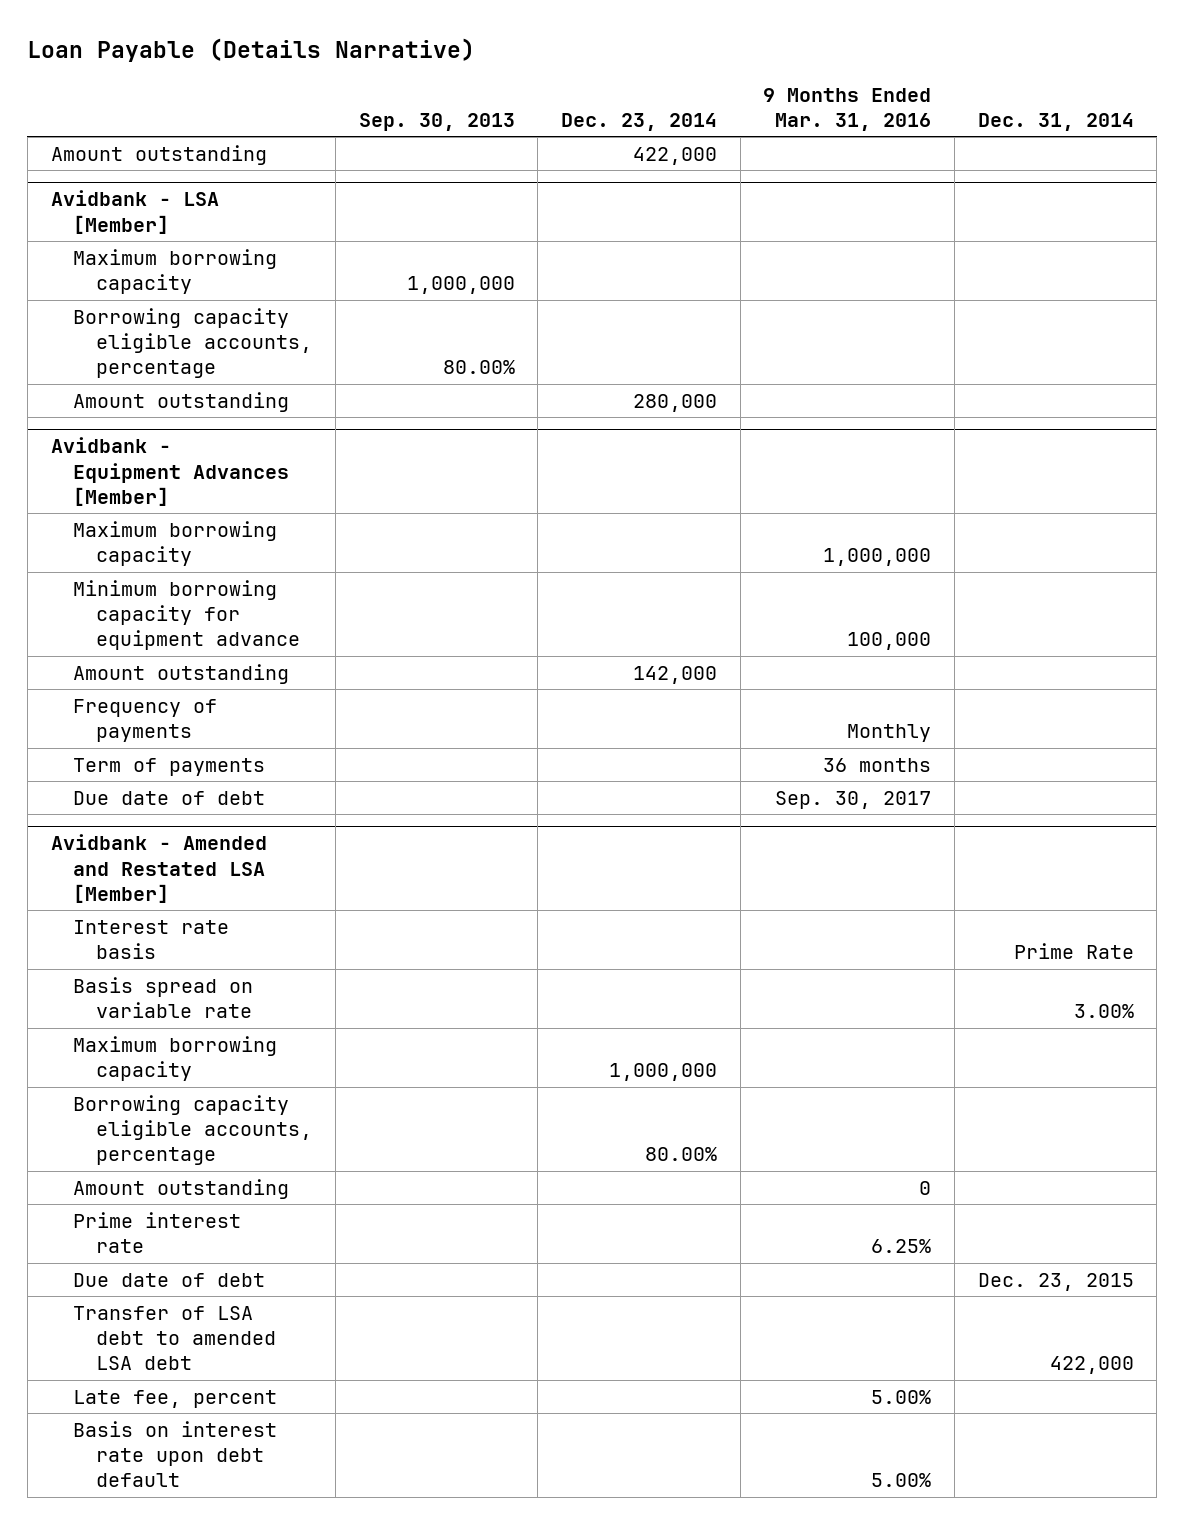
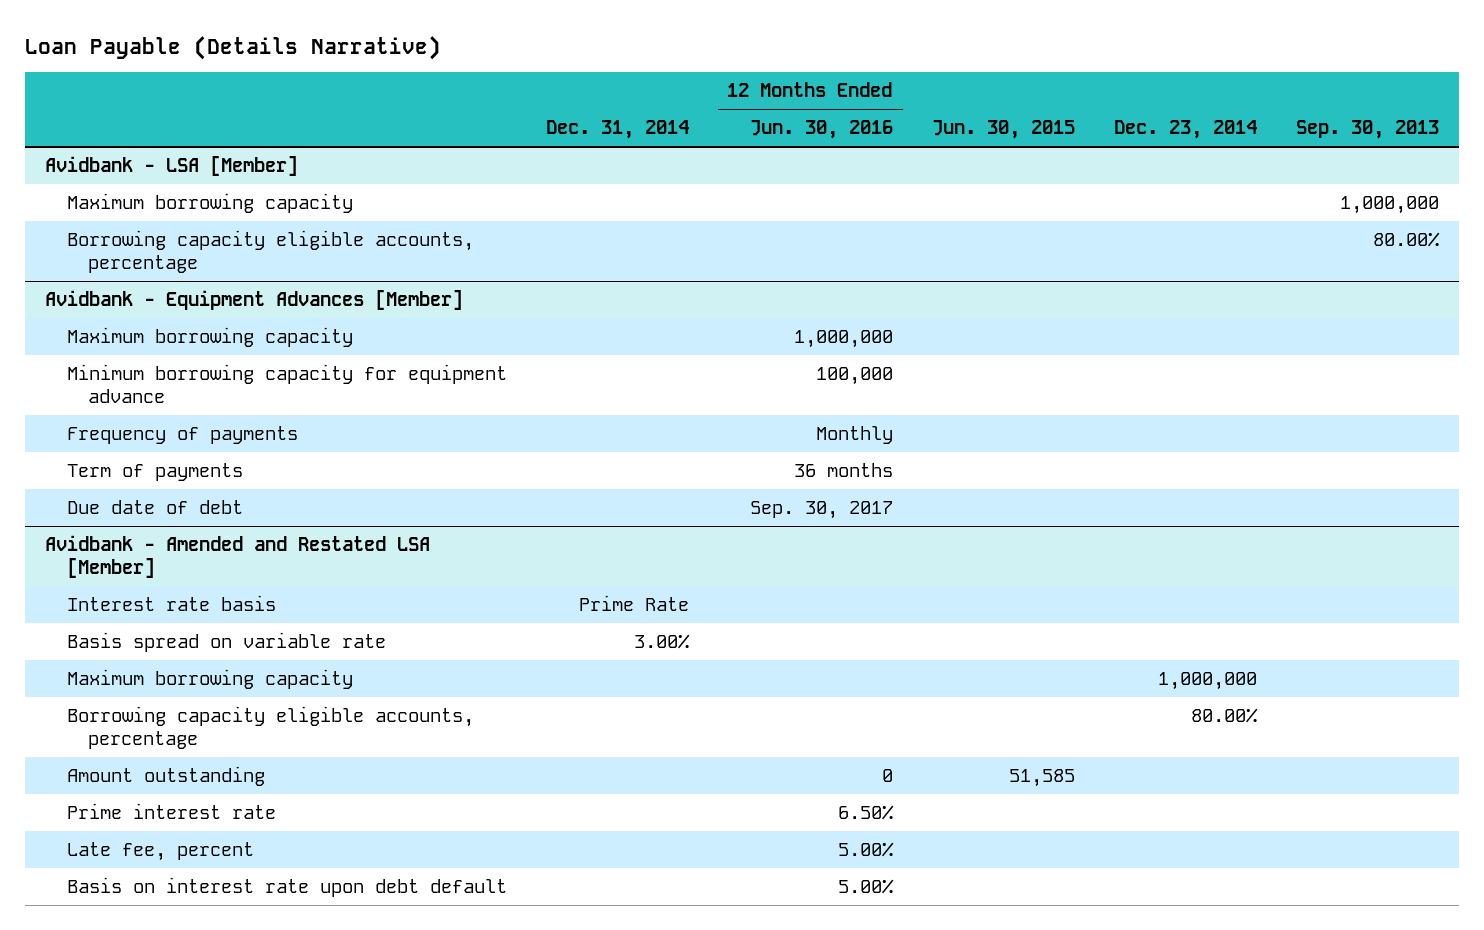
- | Sep. 30, 2013 | Dec. 23, 2014 | 9 Months Ended Mar. 31, 2016 | Dec. 31, 2014
+ | Dec. 31, 2014 | 12 Months Ended Jun. 30, 2016 | Jun. 30, 2015 | Dec. 23, 2014 | Sep. 30, 2013
- Amount outstanding | | 422,000 | |
@ Avidbank - LSA [Member]
- Amount outstanding | | 280,000 | |
@ Avidbank - Equipment Advances [Member]
- Amount outstanding | | 142,000 | |
@ Avidbank - Amended and Restated LSA [Member]
- Due date of debt | | | | Dec. 23, 2015
- Transfer of LSA debt to amended LSA debt | | | | 422,000

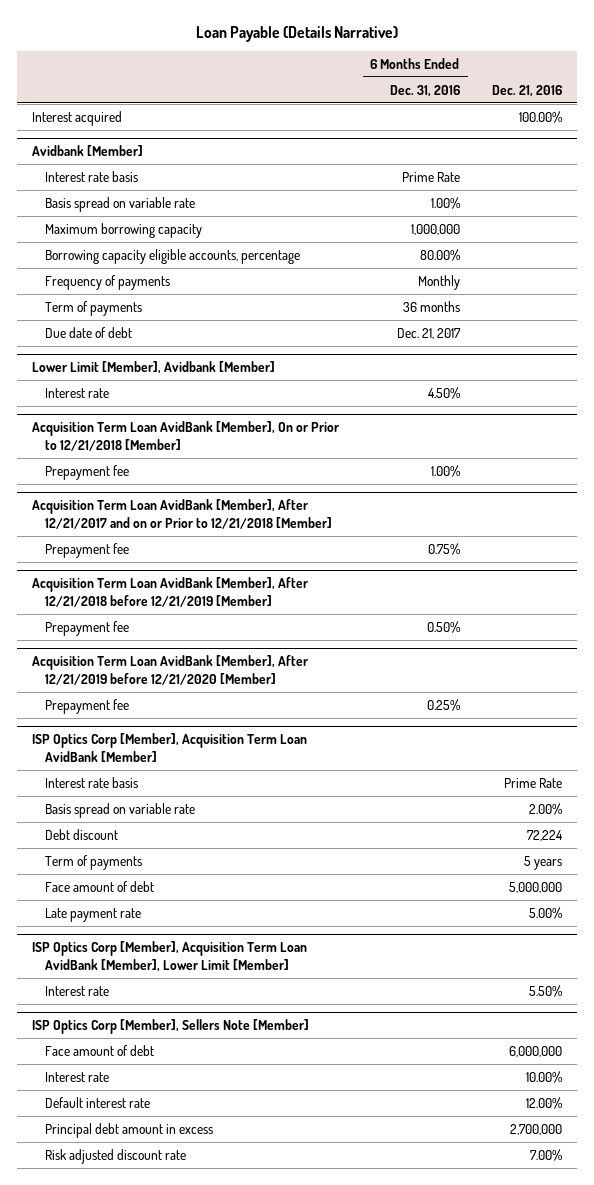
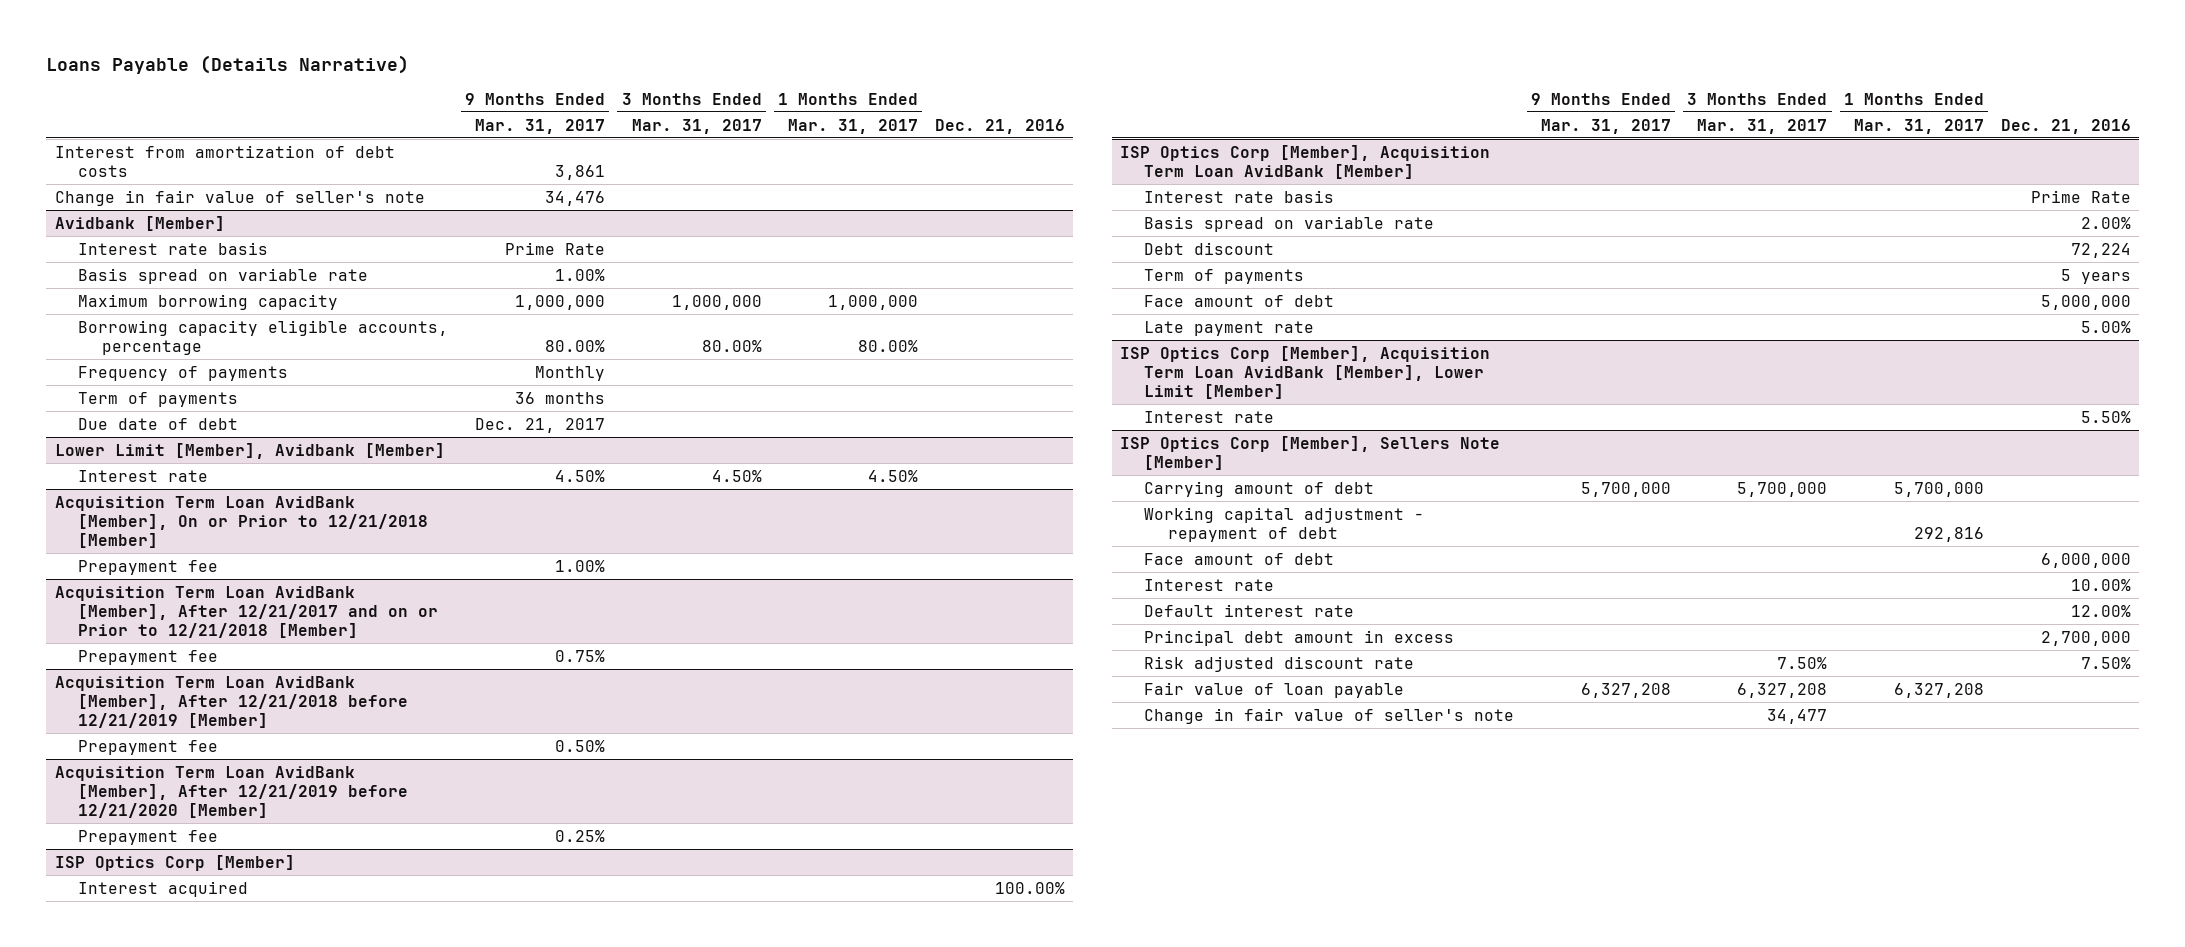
- Loan Payable (Details Narrative)
+ Loans Payable (Details Narrative)
- | 6 Months Ended Dec. 31, 2016 | Dec. 21, 2016
+ | 9 Months Ended Mar. 31, 2017 | 3 Months Ended Mar. 31, 2017 | 1 Months Ended Mar. 31, 2017 | Dec. 21, 2016
- Interest acquired | | 100.00%
+ Interest from amortization of debt costs | 3,861 | | |
+ Change in fair value of seller's note | 34,476 | | |
+ ISP Optics Corp [Member]
+ Interest acquired | | | | 100.00%
@ ISP Optics Corp [Member], Sellers Note [Member]
+ Carrying amount of debt | 5,700,000 | 5,700,000 | 5,700,000 |
+ Working capital adjustment - repayment of debt | | | 292,816 |
- Risk adjusted discount rate | | 7.00%
+ Risk adjusted discount rate | | 7.50% | | 7.50%
+ Fair value of loan payable | 6,327,208 | 6,327,208 | 6,327,208 |
+ Change in fair value of seller's note | | 34,477 | |

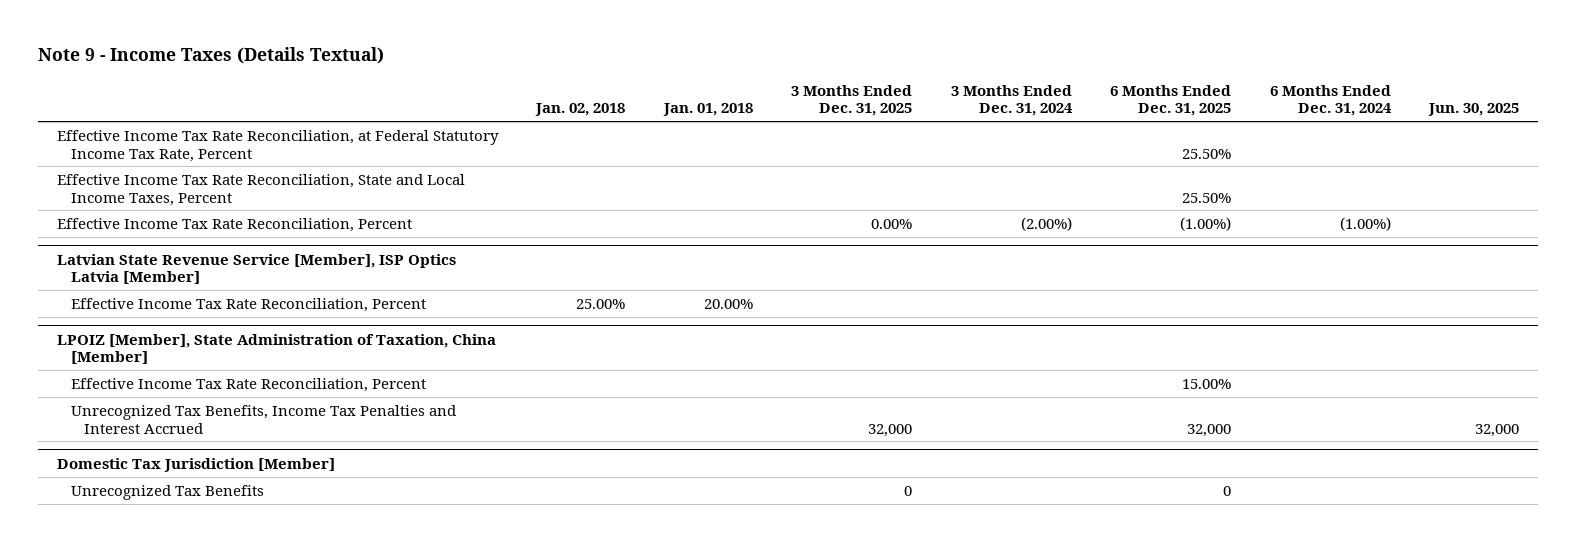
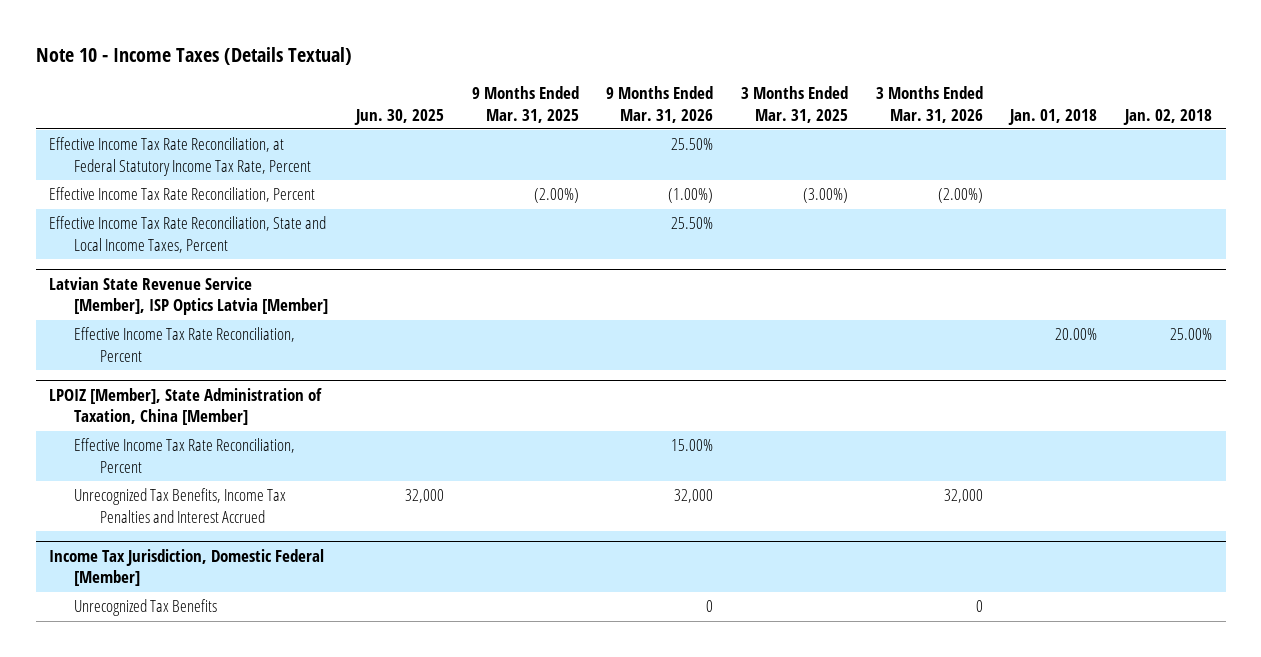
- Note 9 - Income Taxes (Details Textual)
+ Note 10 - Income Taxes (Details Textual)
- | Jan. 02, 2018 | Jan. 01, 2018 | 3 Months Ended Dec. 31, 2025 | 3 Months Ended Dec. 31, 2024 | 6 Months Ended Dec. 31, 2025 | 6 Months Ended Dec. 31, 2024 | Jun. 30, 2025
+ | Jun. 30, 2025 | 9 Months Ended Mar. 31, 2025 | 9 Months Ended Mar. 31, 2026 | 3 Months Ended Mar. 31, 2025 | 3 Months Ended Mar. 31, 2026 | Jan. 01, 2018 | Jan. 02, 2018
moved down: Effective Income Tax Rate Reconciliation, State and Local Income Taxes, Percent | | | 25.50% | | | |
- Domestic Tax Jurisdiction [Member]
+ Income Tax Jurisdiction, Domestic Federal [Member]

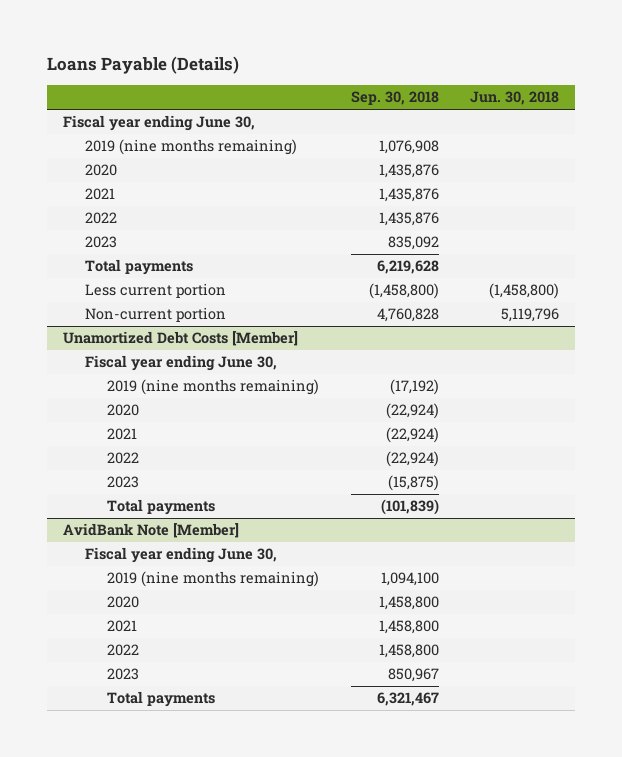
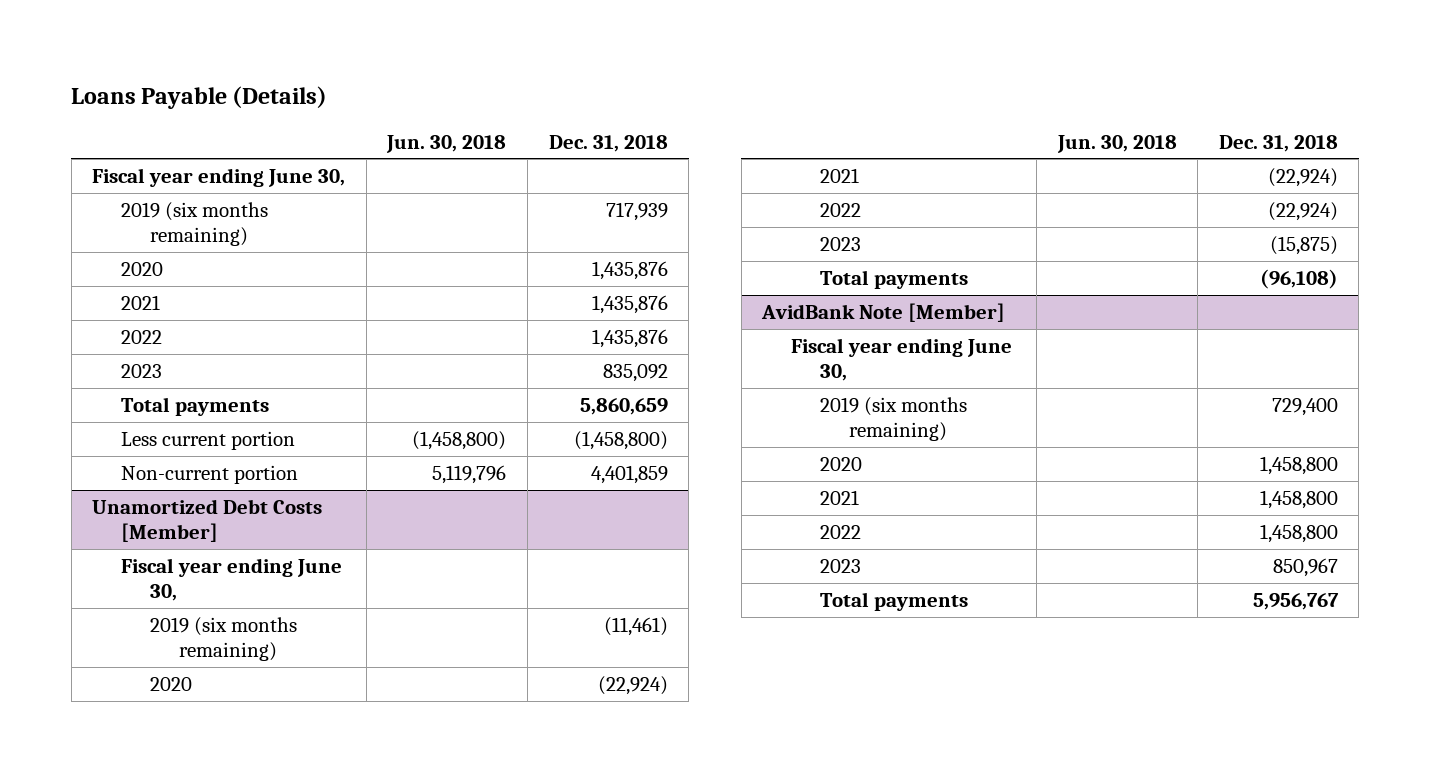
- | Sep. 30, 2018 | Jun. 30, 2018
+ | Jun. 30, 2018 | Dec. 31, 2018
- 2019 (nine months remaining) | 1,076,908 |
+ 2019 (six months remaining) | | 717,939
@ Unamortized Debt Costs [Member]
- 2019 (nine months remaining) | (17,192) |
+ 2019 (six months remaining) | | (11,461)
@ AvidBank Note [Member]
- 2019 (nine months remaining) | 1,094,100 |
+ 2019 (six months remaining) | | 729,400

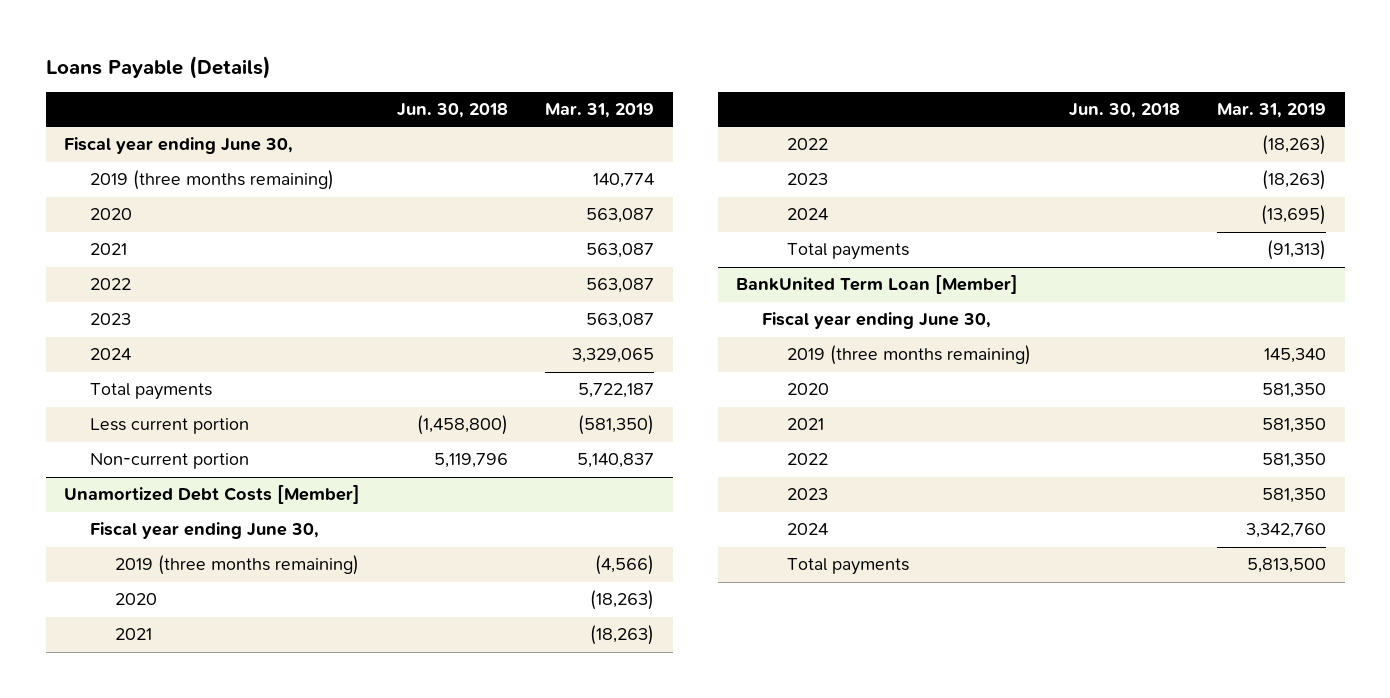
- | Jun. 30, 2018 | Dec. 31, 2018
+ | Jun. 30, 2018 | Mar. 31, 2019
- 2019 (six months remaining) | | 717,939
+ 2019 (three months remaining) | | 140,774
+ 2024 | | 3,329,065
@ Unamortized Debt Costs [Member]
- 2019 (six months remaining) | | (11,461)
+ 2019 (three months remaining) | | (4,566)
+ 2024 | | (13,695)
- AvidBank Note [Member]
- Fiscal year ending June 30,
- 2019 (six months remaining) | | 729,400
- 2020 | | 1,458,800
- 2021 | | 1,458,800
- 2022 | | 1,458,800
- 2023 | | 850,967
- Total payments | | 5,956,767
+ BankUnited Term Loan [Member]
+ Fiscal year ending June 30,
+ 2019 (three months remaining) | | 145,340
+ 2020 | | 581,350
+ 2021 | | 581,350
+ 2022 | | 581,350
+ 2023 | | 581,350
+ 2024 | | 3,342,760
+ Total payments | | 5,813,500

